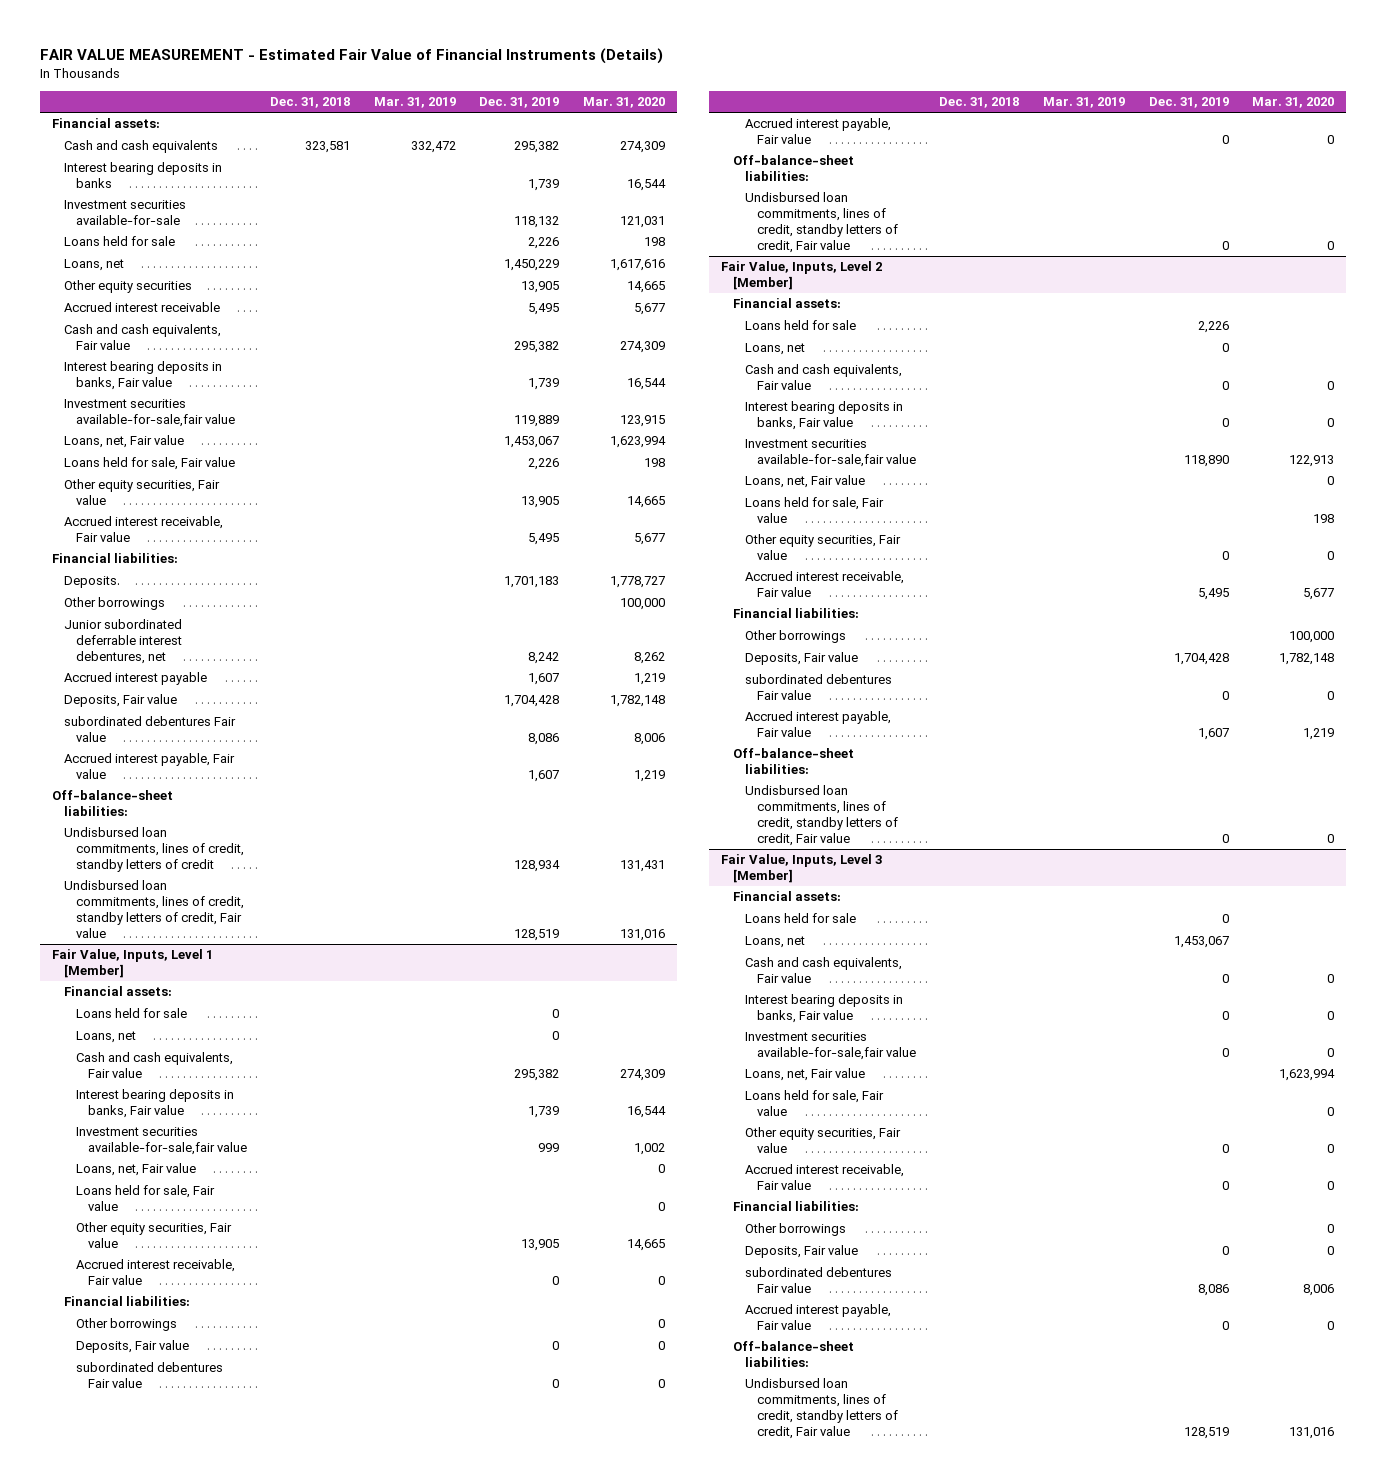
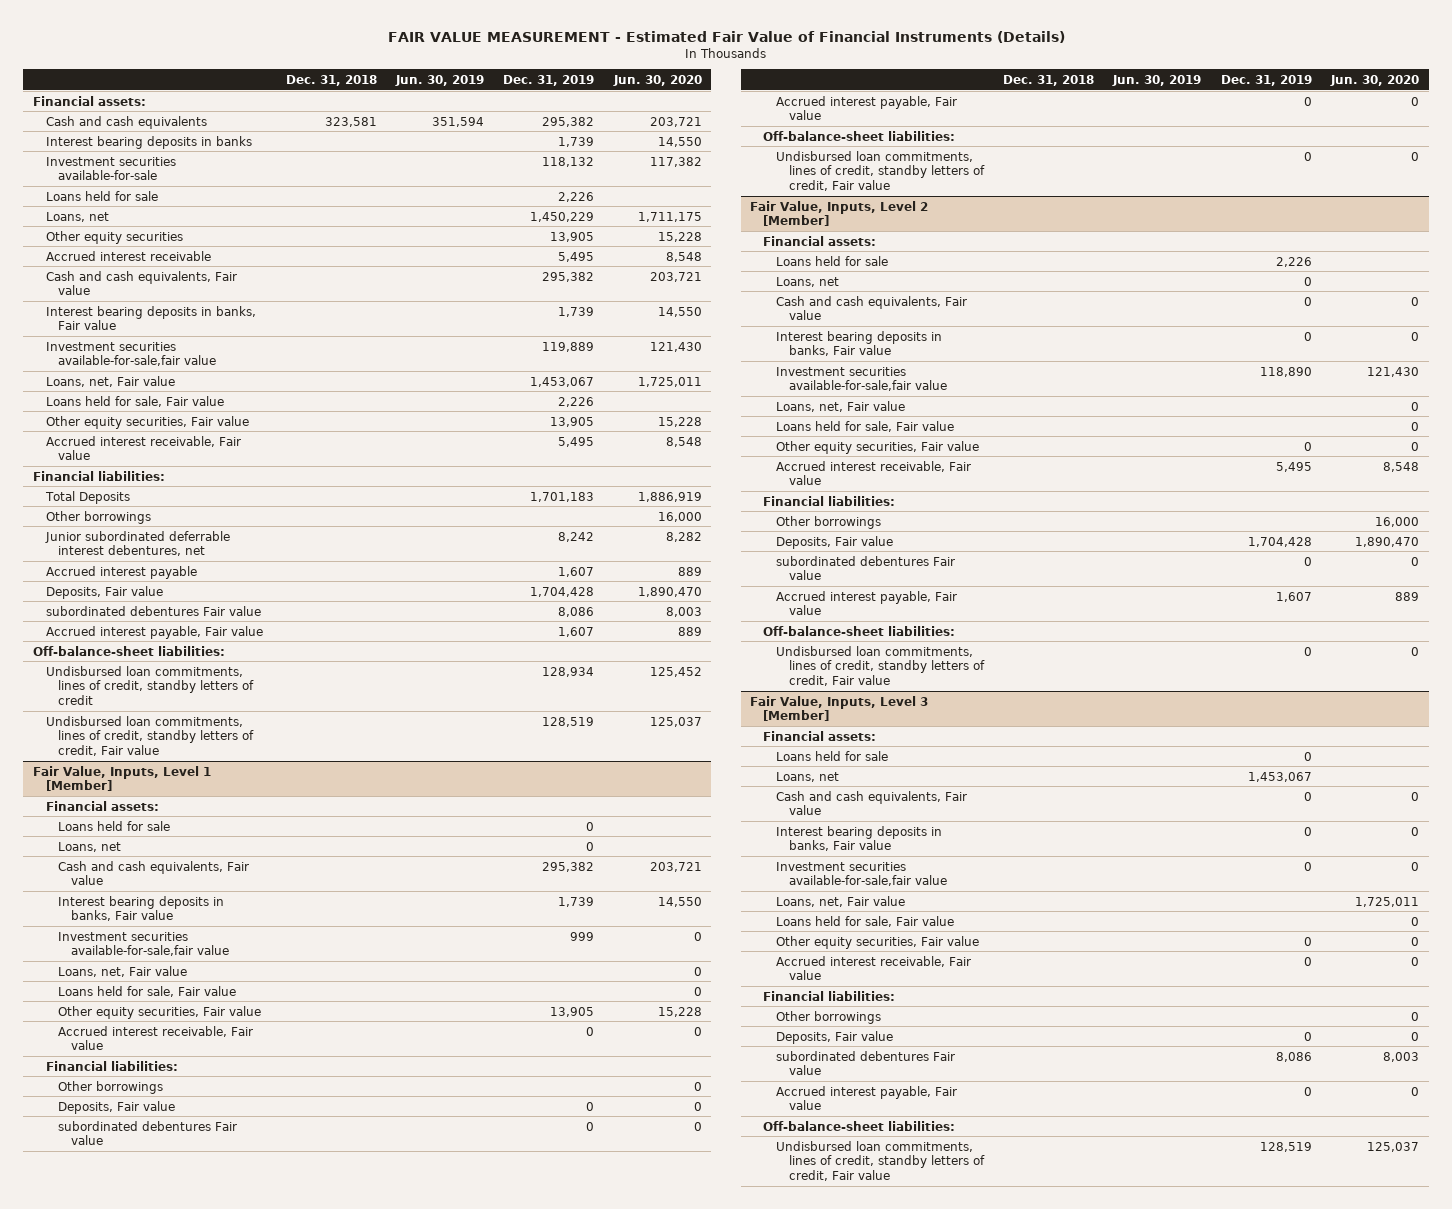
- | Dec. 31, 2018 | Mar. 31, 2019 | Dec. 31, 2019 | Mar. 31, 2020
+ | Dec. 31, 2018 | Jun. 30, 2019 | Dec. 31, 2019 | Jun. 30, 2020
- Deposits. | | | 1,701,183 | 1,778,727
+ Total Deposits | | | 1,701,183 | 1,886,919

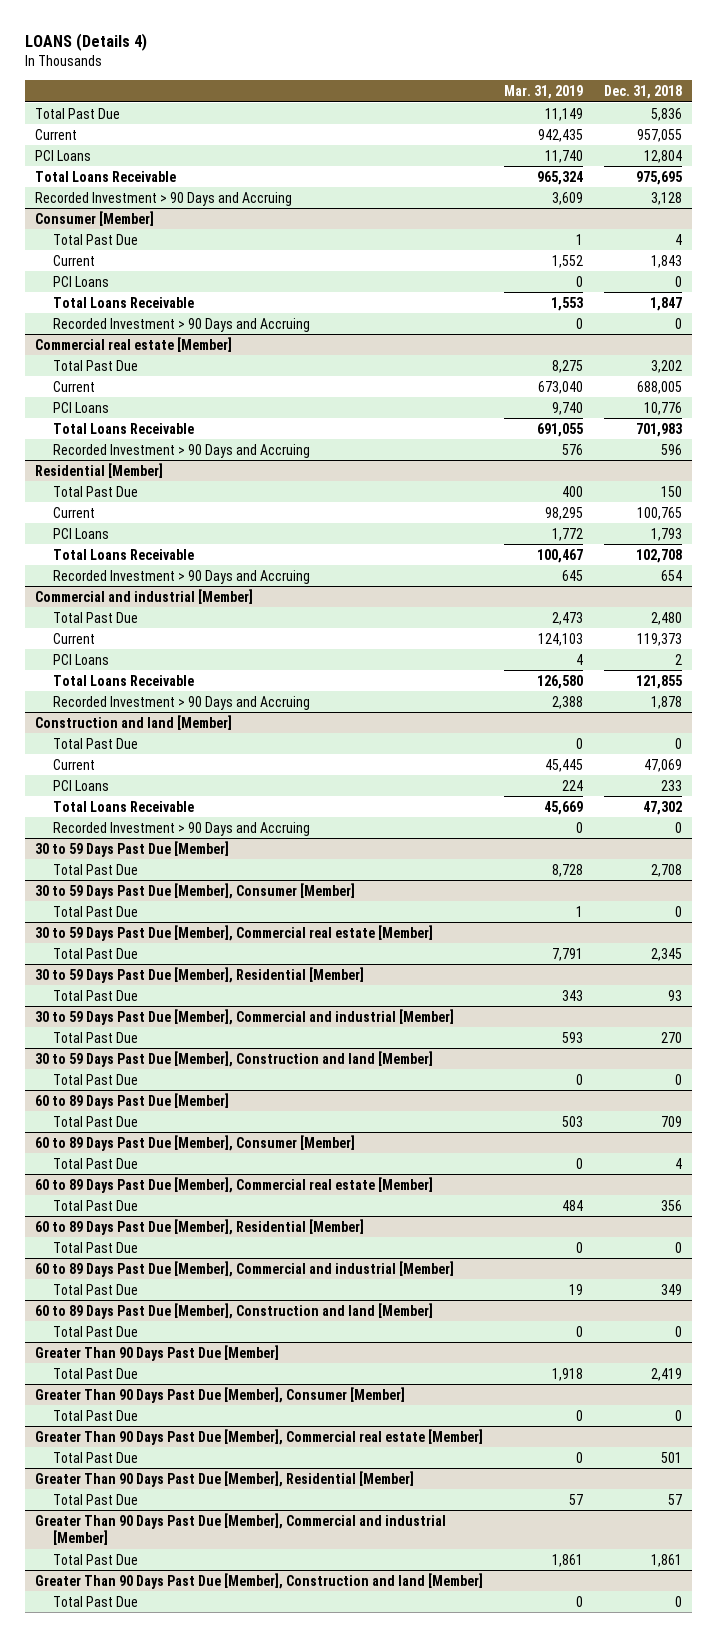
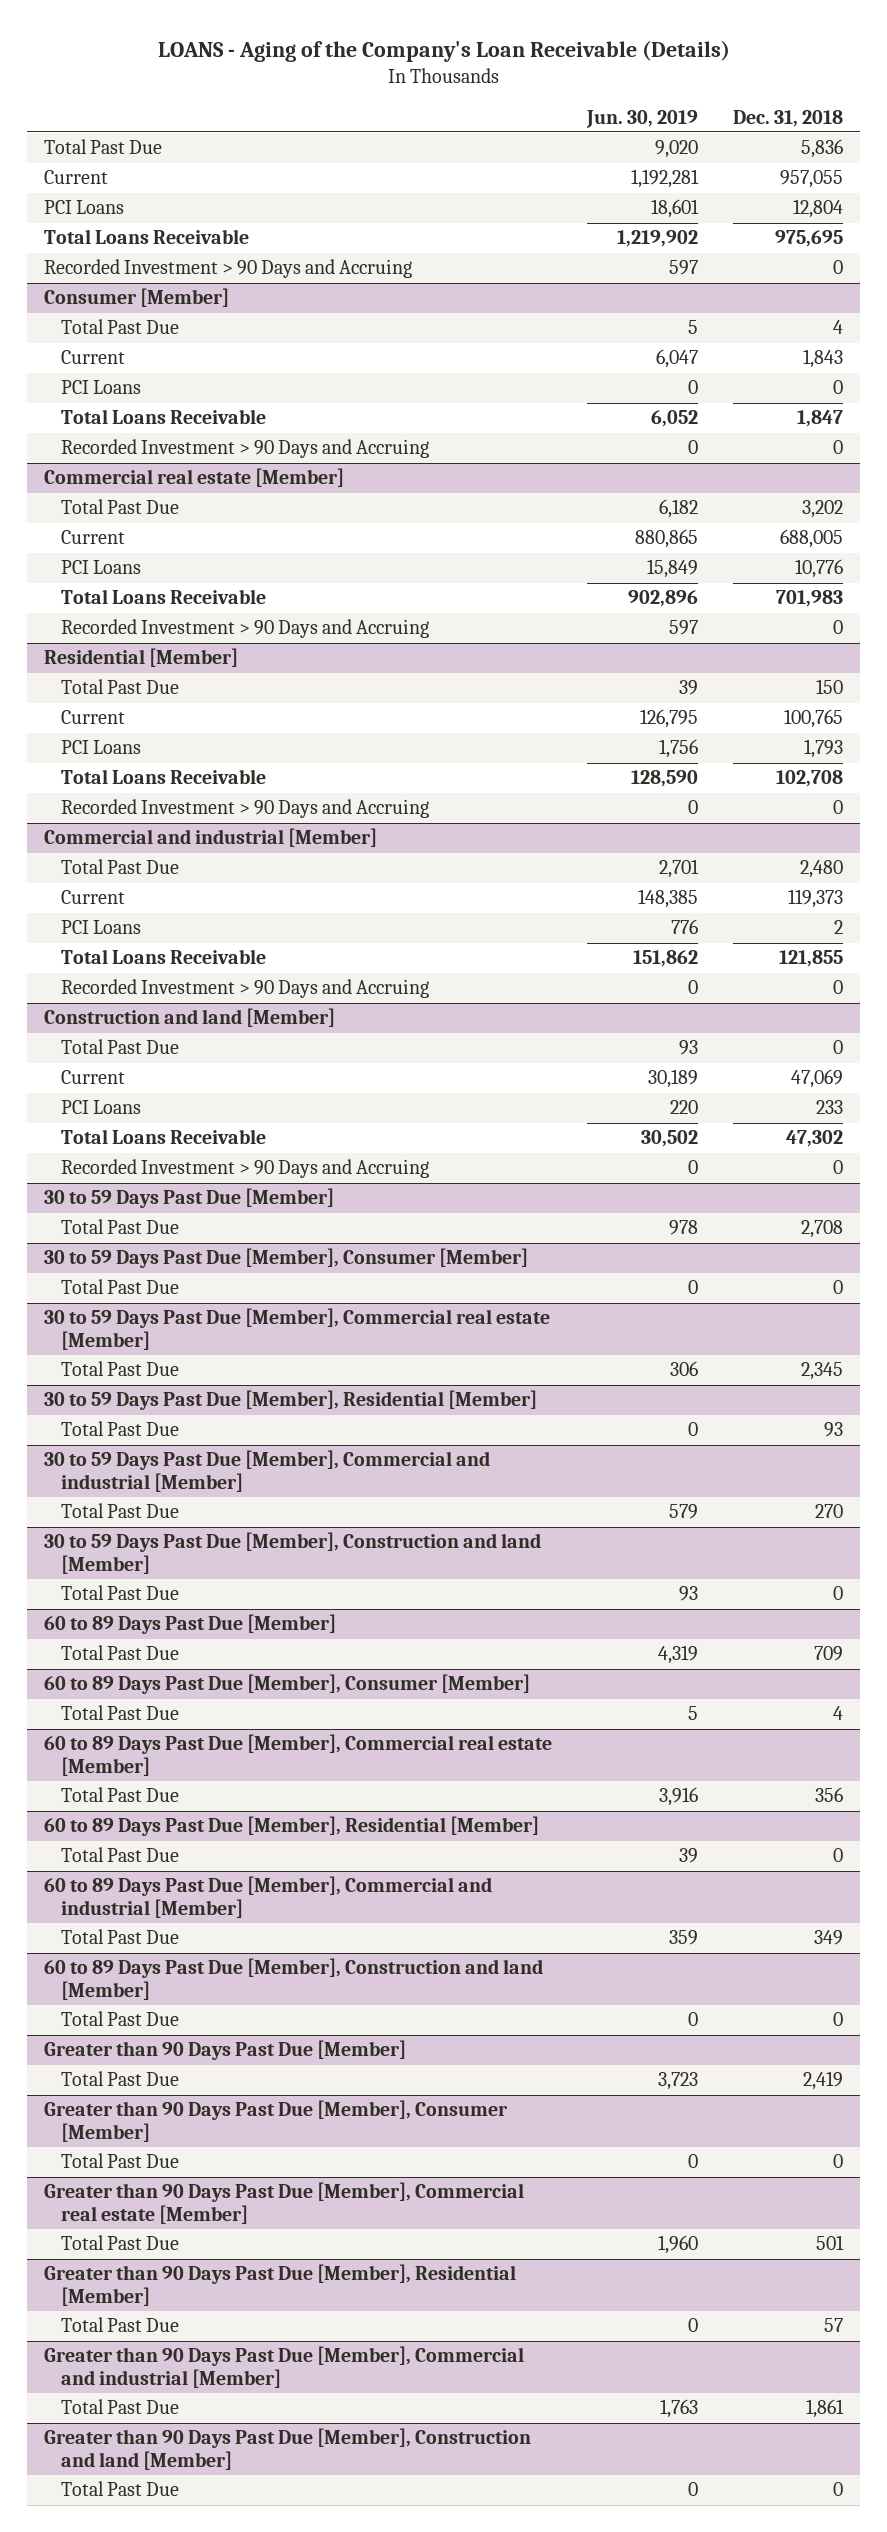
- LOANS (Details 4)
+ LOANS - Aging of the Company's Loan Receivable (Details)
- | Mar. 31, 2019 | Dec. 31, 2018
+ | Jun. 30, 2019 | Dec. 31, 2018
- Recorded Investment > 90 Days and Accruing | 3,609 | 3,128
+ Recorded Investment > 90 Days and Accruing | 597 | 0
@ Commercial real estate [Member]
- Recorded Investment > 90 Days and Accruing | 576 | 596
+ Recorded Investment > 90 Days and Accruing | 597 | 0
@ Residential [Member]
- Recorded Investment > 90 Days and Accruing | 645 | 654
+ Recorded Investment > 90 Days and Accruing | 0 | 0
@ Commercial and industrial [Member]
- Recorded Investment > 90 Days and Accruing | 2,388 | 1,878
+ Recorded Investment > 90 Days and Accruing | 0 | 0
- Greater Than 90 Days Past Due [Member]
+ Greater than 90 Days Past Due [Member]
- Greater Than 90 Days Past Due [Member], Consumer [Member]
+ Greater than 90 Days Past Due [Member], Consumer [Member]
- Greater Than 90 Days Past Due [Member], Commercial real estate [Member]
+ Greater than 90 Days Past Due [Member], Commercial real estate [Member]
- Greater Than 90 Days Past Due [Member], Residential [Member]
+ Greater than 90 Days Past Due [Member], Residential [Member]
- Greater Than 90 Days Past Due [Member], Commercial and industrial [Member]
+ Greater than 90 Days Past Due [Member], Commercial and industrial [Member]
- Greater Than 90 Days Past Due [Member], Construction and land [Member]
+ Greater than 90 Days Past Due [Member], Construction and land [Member]

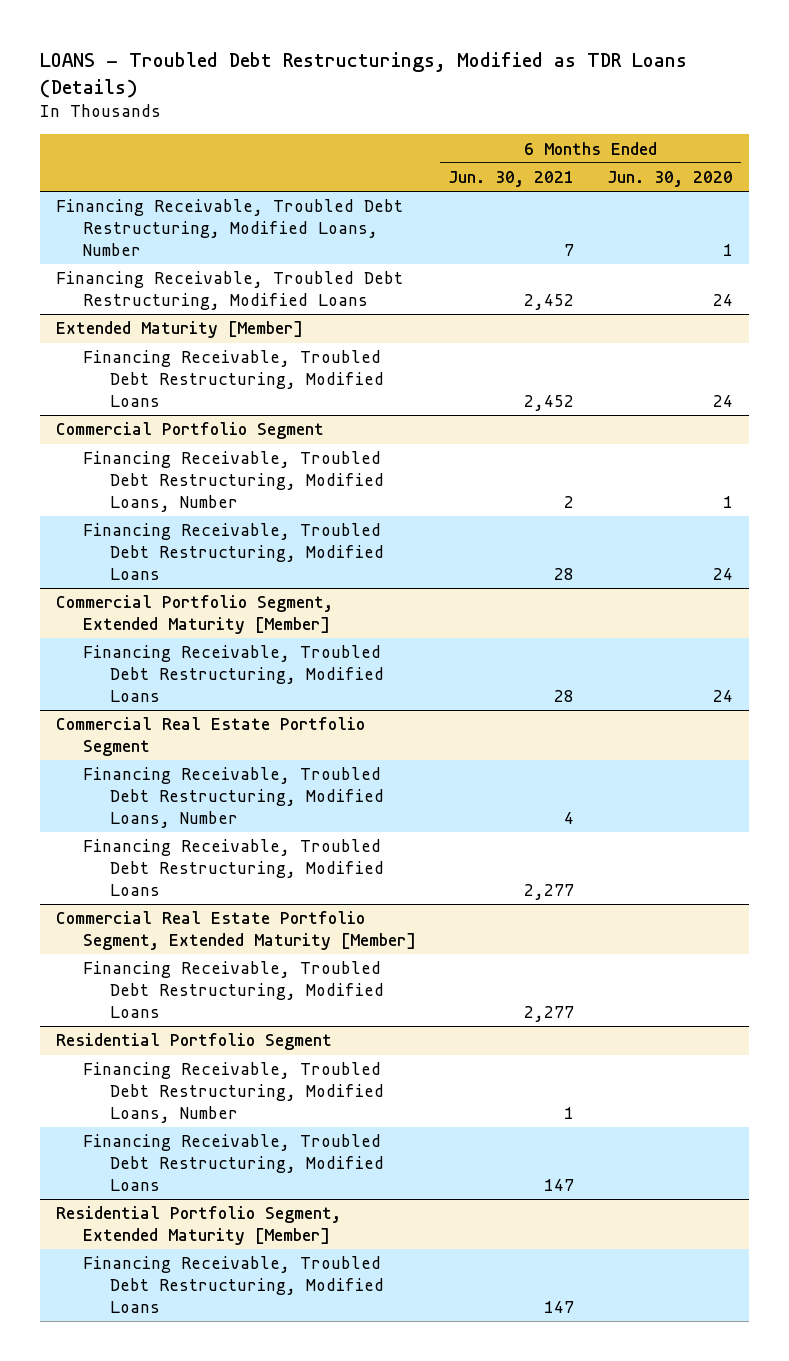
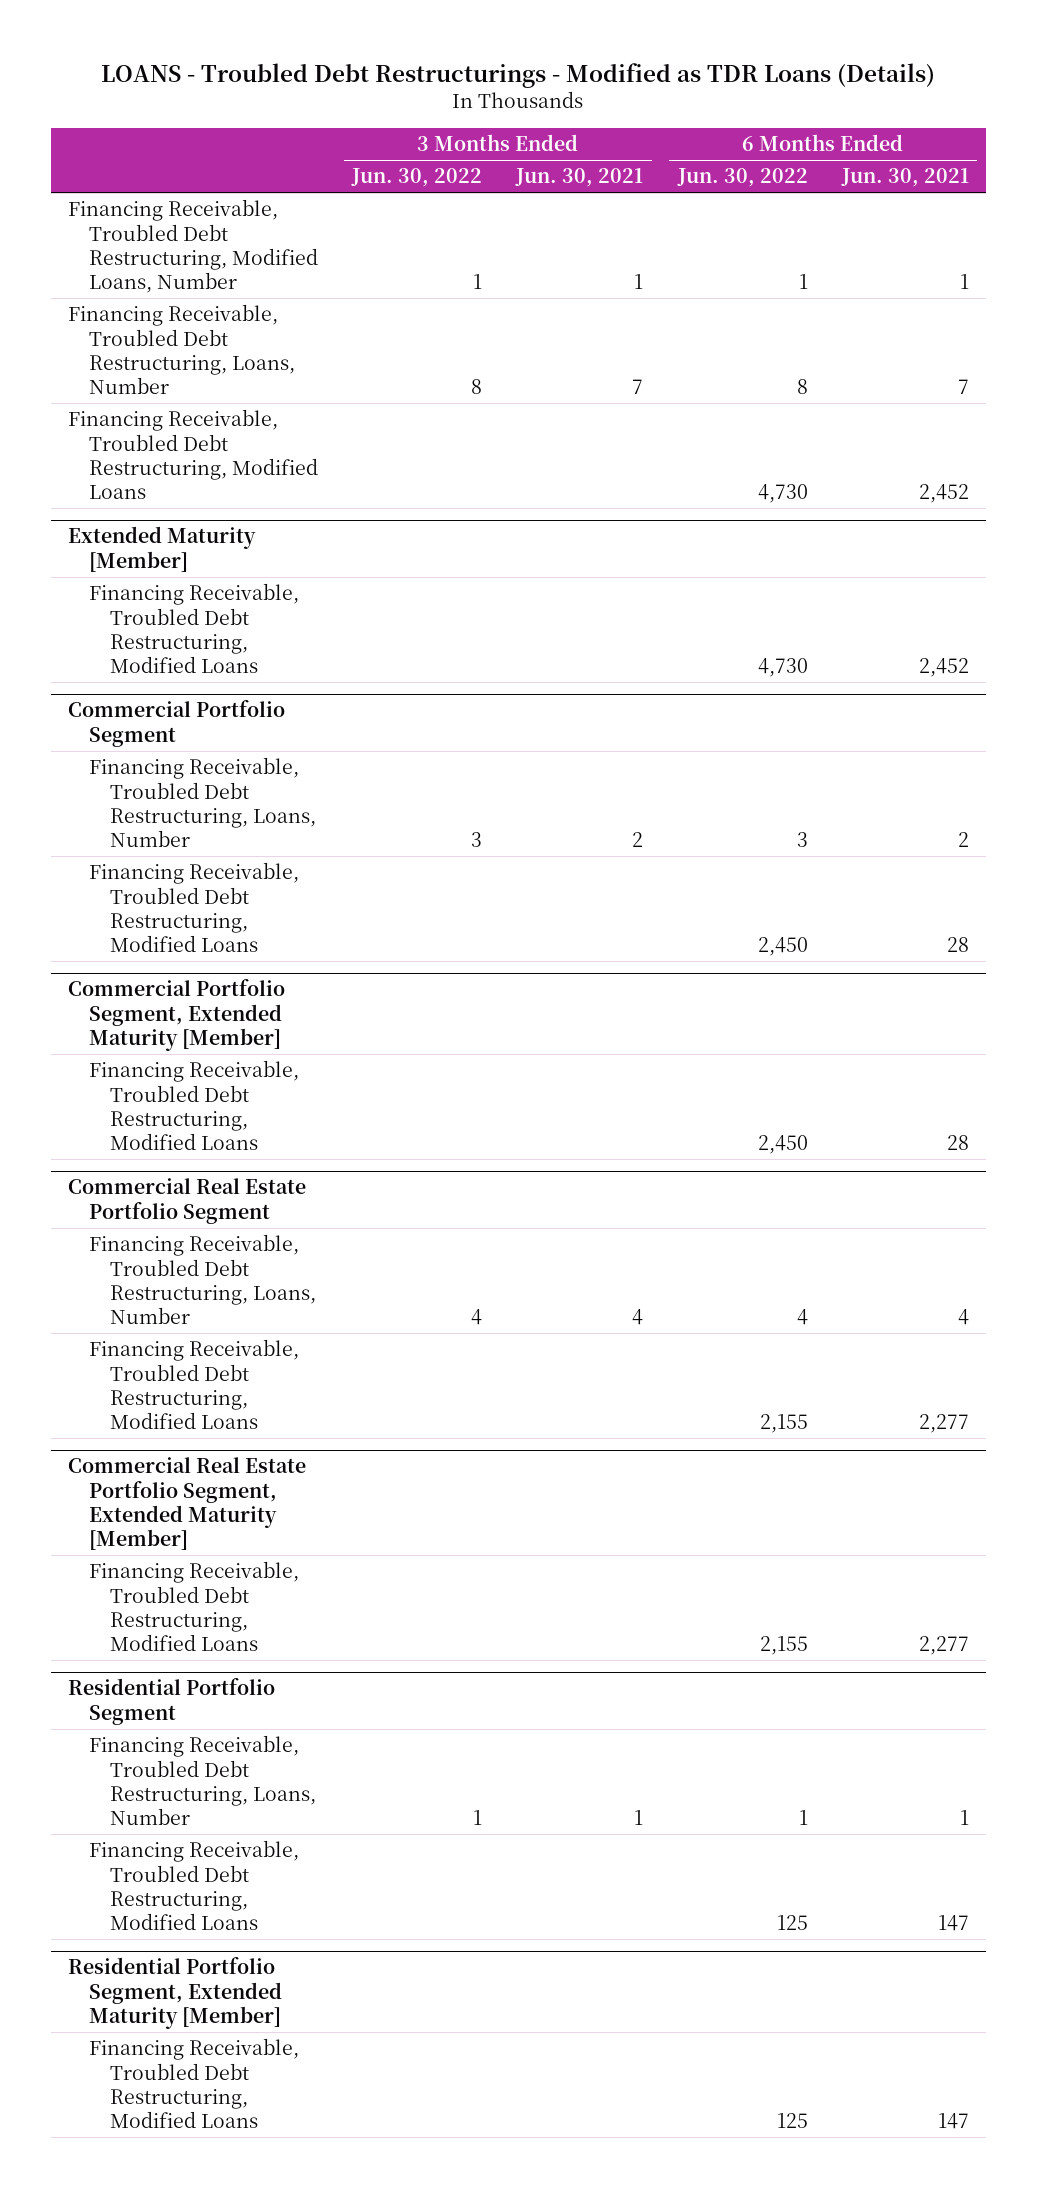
- LOANS - Troubled Debt Restructurings, Modified as TDR Loans (Details)
+ LOANS - Troubled Debt Restructurings - Modified as TDR Loans (Details)
- | 6 Months Ended Jun. 30, 2021 | 6 Months Ended Jun. 30, 2020
+ | 3 Months Ended Jun. 30, 2022 | 3 Months Ended Jun. 30, 2021 | 6 Months Ended Jun. 30, 2022 | 6 Months Ended Jun. 30, 2021
- Financing Receivable, Troubled Debt Restructuring, Modified Loans, Number | 7 | 1
+ Financing Receivable, Troubled Debt Restructuring, Modified Loans, Number | 1 | 1 | 1 | 1
+ Financing Receivable, Troubled Debt Restructuring, Loans, Number | 8 | 7 | 8 | 7
@ Commercial Portfolio Segment
- Financing Receivable, Troubled Debt Restructuring, Modified Loans, Number | 2 | 1
+ Financing Receivable, Troubled Debt Restructuring, Loans, Number | 3 | 2 | 3 | 2
@ Commercial Real Estate Portfolio Segment
- Financing Receivable, Troubled Debt Restructuring, Modified Loans, Number | 4 |
+ Financing Receivable, Troubled Debt Restructuring, Loans, Number | 4 | 4 | 4 | 4
@ Residential Portfolio Segment
- Financing Receivable, Troubled Debt Restructuring, Modified Loans, Number | 1 |
+ Financing Receivable, Troubled Debt Restructuring, Loans, Number | 1 | 1 | 1 | 1

